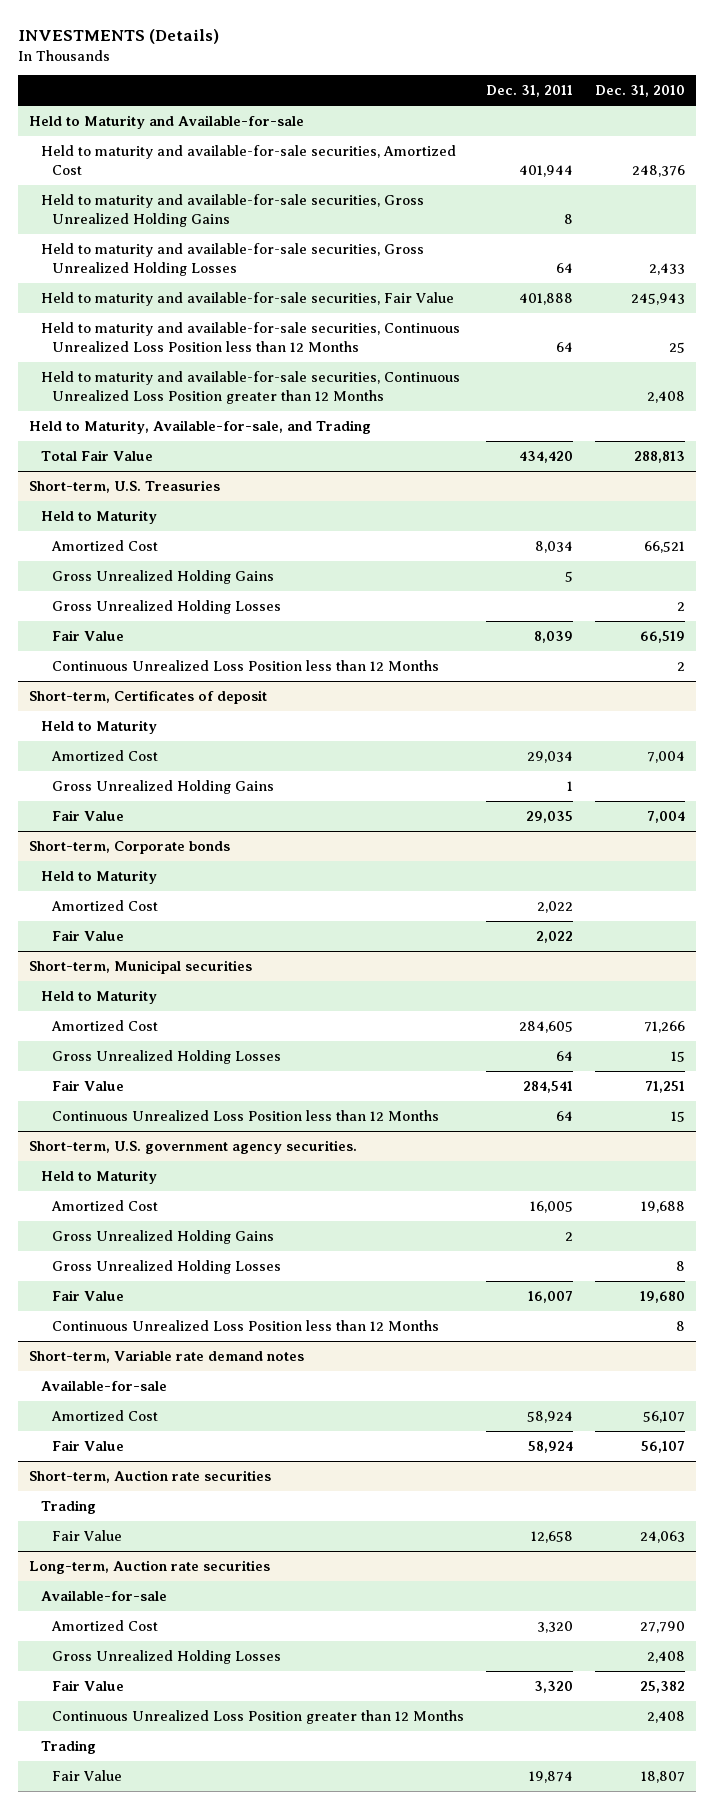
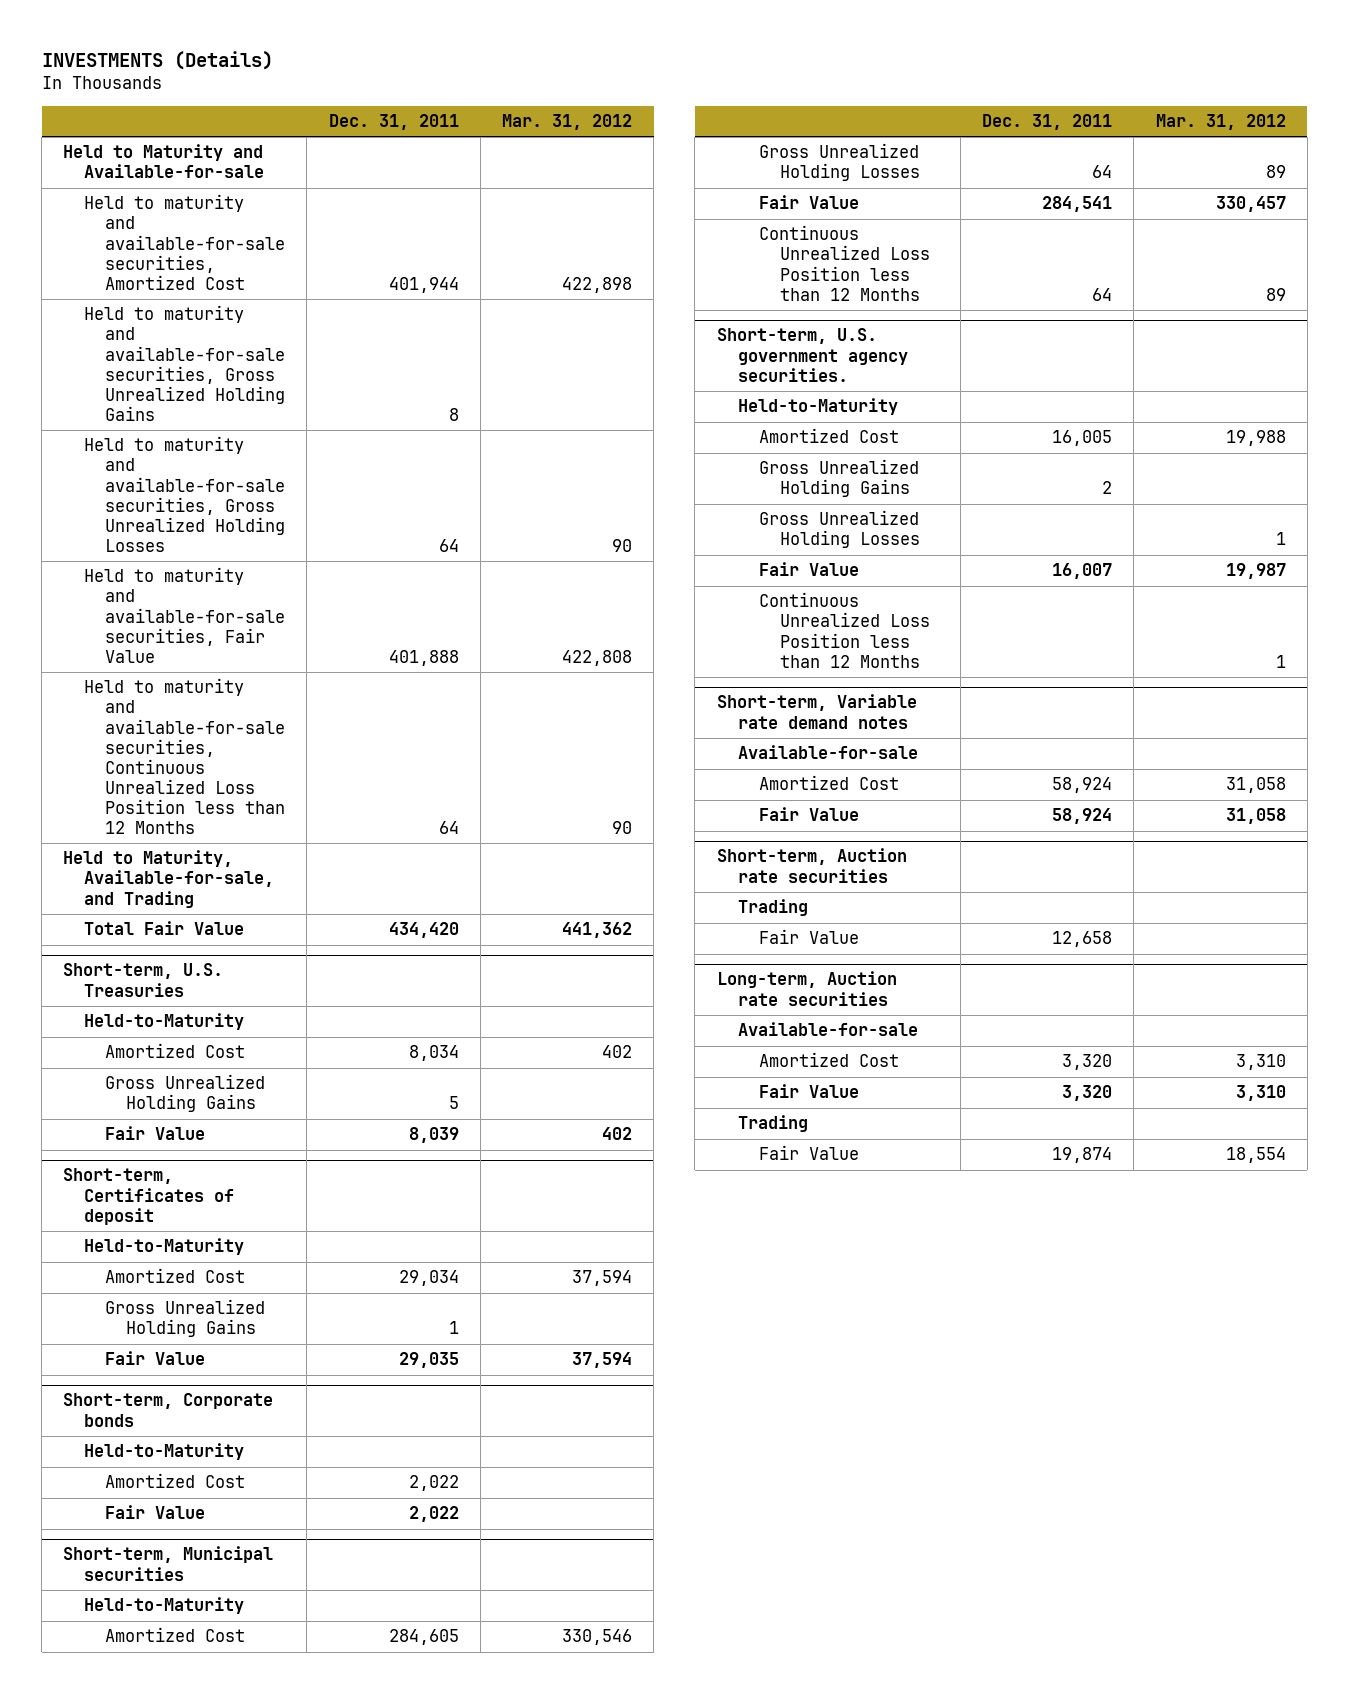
- | Dec. 31, 2011 | Dec. 31, 2010
+ | Dec. 31, 2011 | Mar. 31, 2012
- Held to maturity and available-for-sale securities, Continuous Unrealized Loss Position greater than 12 Months | | 2,408
@ Short-term, U.S. Treasuries
- Held to Maturity
+ Held-to-Maturity
- Gross Unrealized Holding Losses | | 2
- Continuous Unrealized Loss Position less than 12 Months | | 2
@ Short-term, Certificates of deposit
- Held to Maturity
+ Held-to-Maturity
@ Short-term, Corporate bonds
- Held to Maturity
+ Held-to-Maturity
@ Short-term, Municipal securities
- Held to Maturity
+ Held-to-Maturity
@ Short-term, U.S. government agency securities.
- Held to Maturity
+ Held-to-Maturity
@ Long-term, Auction rate securities
- Gross Unrealized Holding Losses | | 2,408
- Continuous Unrealized Loss Position greater than 12 Months | | 2,408

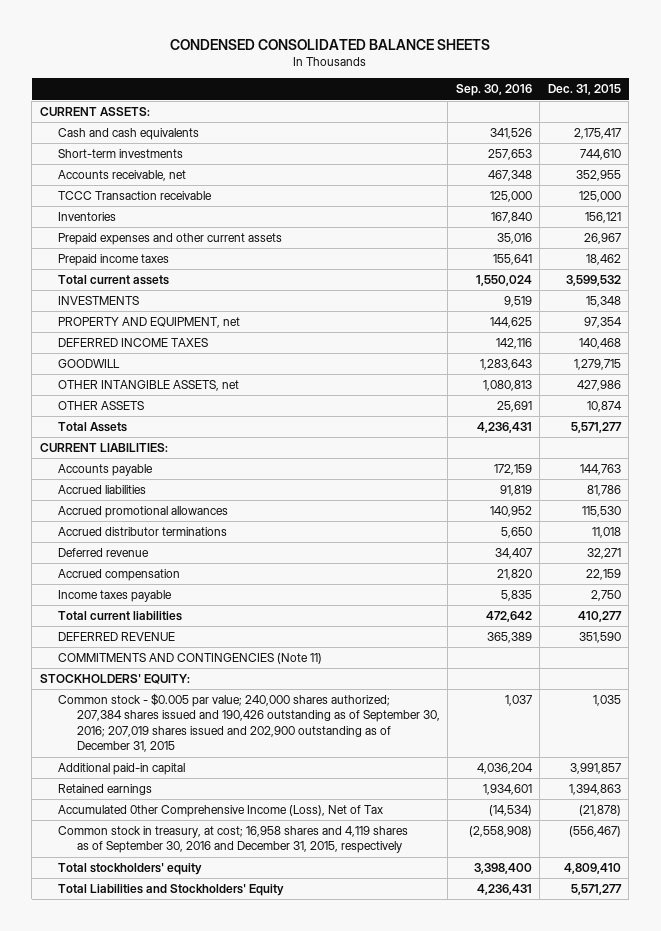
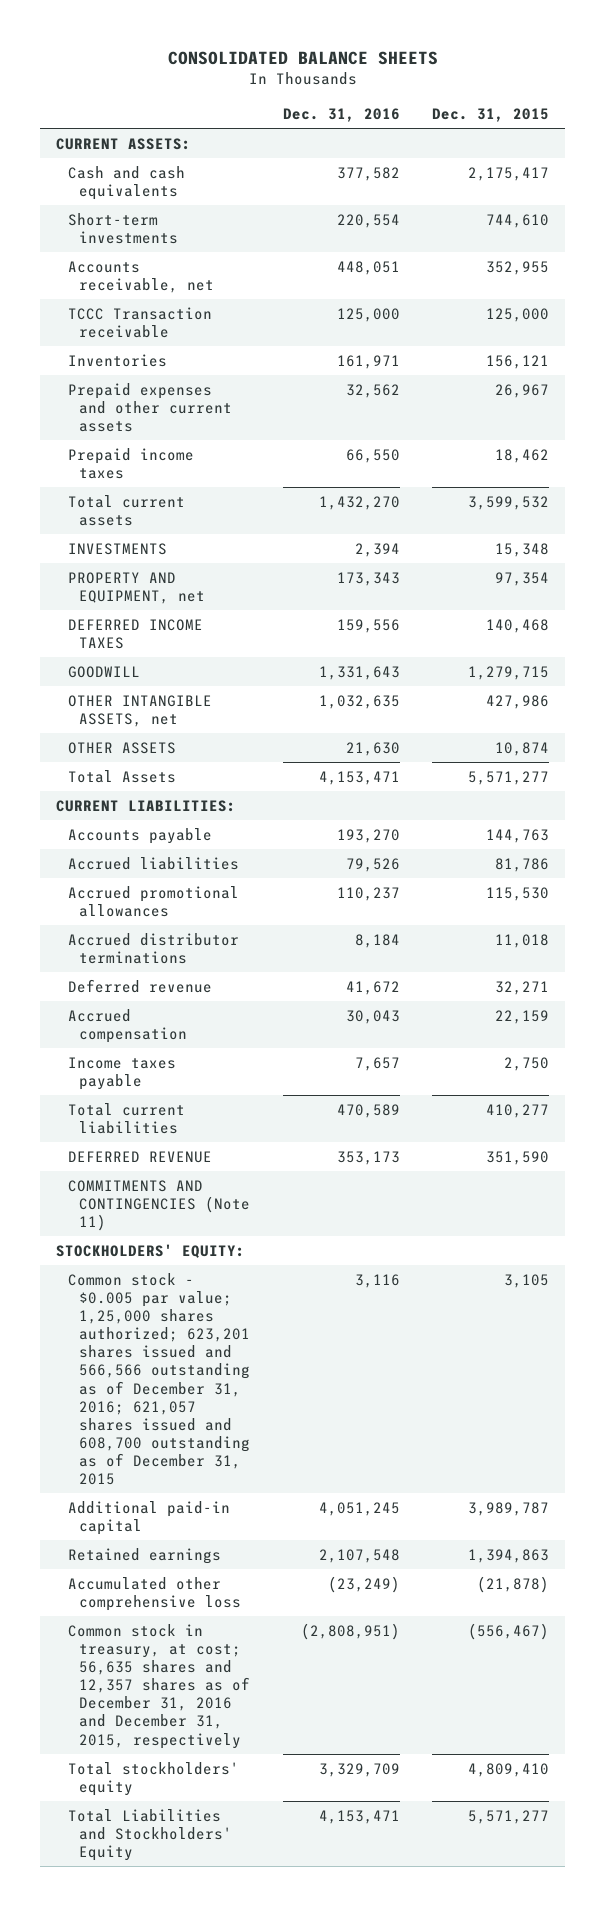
- CONDENSED CONSOLIDATED BALANCE SHEETS
+ CONSOLIDATED BALANCE SHEETS
- | Sep. 30, 2016 | Dec. 31, 2015
+ | Dec. 31, 2016 | Dec. 31, 2015
- Common stock - $0.005 par value; 240,000 shares authorized; 207,384 shares issued and 190,426 outstanding as of September 30, 2016; 207,019 shares issued and 202,900 outstanding as of December 31, 2015 | 1,037 | 1,035
- Additional paid-in capital | 4,036,204 | 3,991,857
+ Common stock - $0.005 par value; 1,25,000 shares authorized; 623,201 shares issued and 566,566 outstanding as of December 31, 2016; 621,057 shares issued and 608,700 outstanding as of December 31, 2015 | 3,116 | 3,105
+ Additional paid-in capital | 4,051,245 | 3,989,787
- Accumulated 0ther Comprehensive Income (Loss), Net of Tax | (14,534) | (21,878)
- Common stock in treasury, at cost; 16,958 shares and 4,119 shares as of September 30, 2016 and December 31, 2015, respectively | (2,558,908) | (556,467)
+ Accumulated other comprehensive loss | (23,249) | (21,878)
+ Common stock in treasury, at cost; 56,635 shares and 12,357 shares as of December 31, 2016 and December 31, 2015, respectively | (2,808,951) | (556,467)

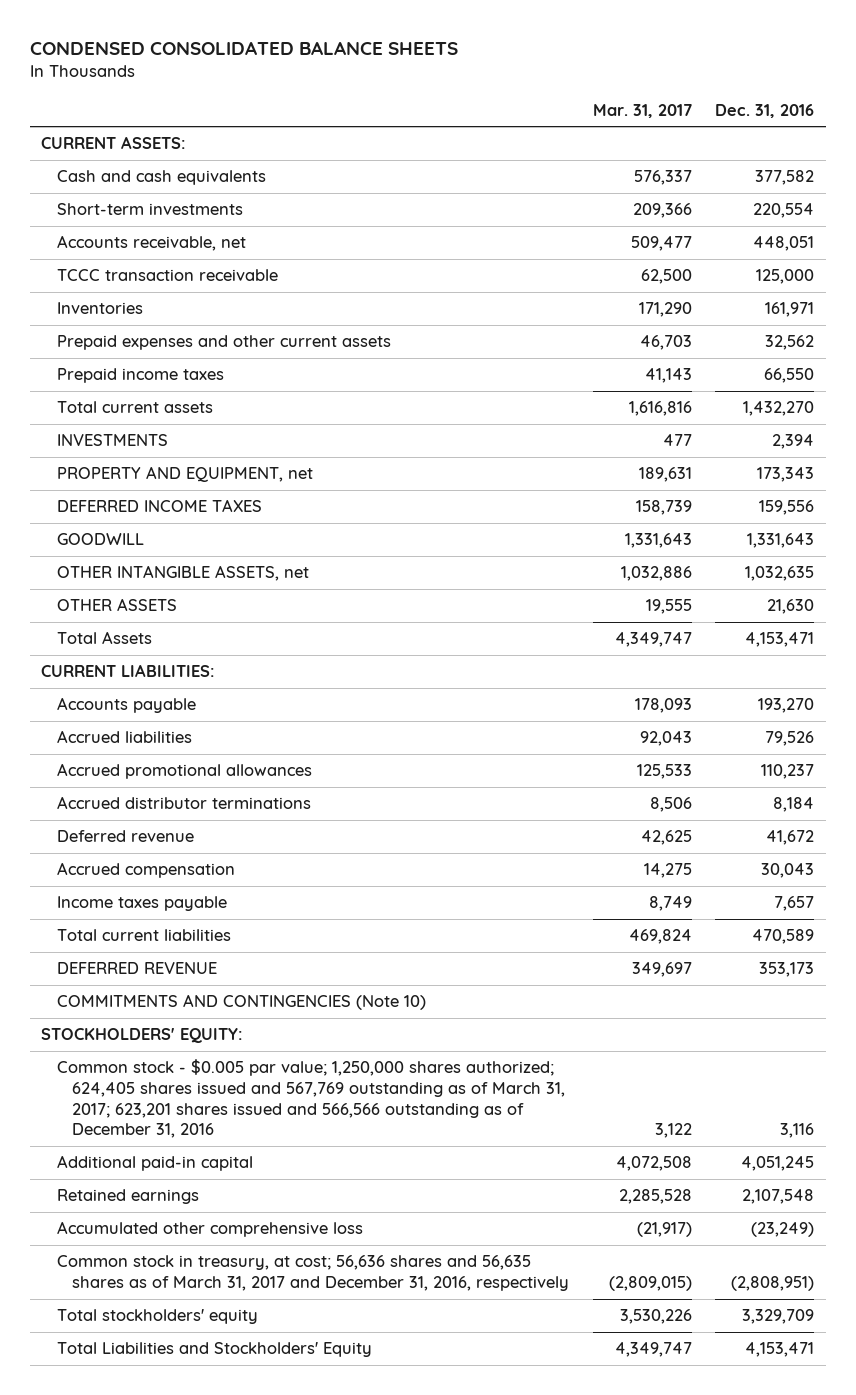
- CONSOLIDATED BALANCE SHEETS
+ CONDENSED CONSOLIDATED BALANCE SHEETS
- | Dec. 31, 2016 | Dec. 31, 2015
+ | Mar. 31, 2017 | Dec. 31, 2016
- TCCC Transaction receivable | 125,000 | 125,000
+ TCCC transaction receivable | 62,500 | 125,000
- COMMITMENTS AND CONTINGENCIES (Note 11)
+ COMMITMENTS AND CONTINGENCIES (Note 10)
- Common stock - $0.005 par value; 1,25,000 shares authorized; 623,201 shares issued and 566,566 outstanding as of December 31, 2016; 621,057 shares issued and 608,700 outstanding as of December 31, 2015 | 3,116 | 3,105
+ Common stock - $0.005 par value; 1,250,000 shares authorized; 624,405 shares issued and 567,769 outstanding as of March 31, 2017; 623,201 shares issued and 566,566 outstanding as of December 31, 2016 | 3,122 | 3,116
- Common stock in treasury, at cost; 56,635 shares and 12,357 shares as of December 31, 2016 and December 31, 2015, respectively | (2,808,951) | (556,467)
+ Common stock in treasury, at cost; 56,636 shares and 56,635 shares as of March 31, 2017 and December 31, 2016, respectively | (2,809,015) | (2,808,951)

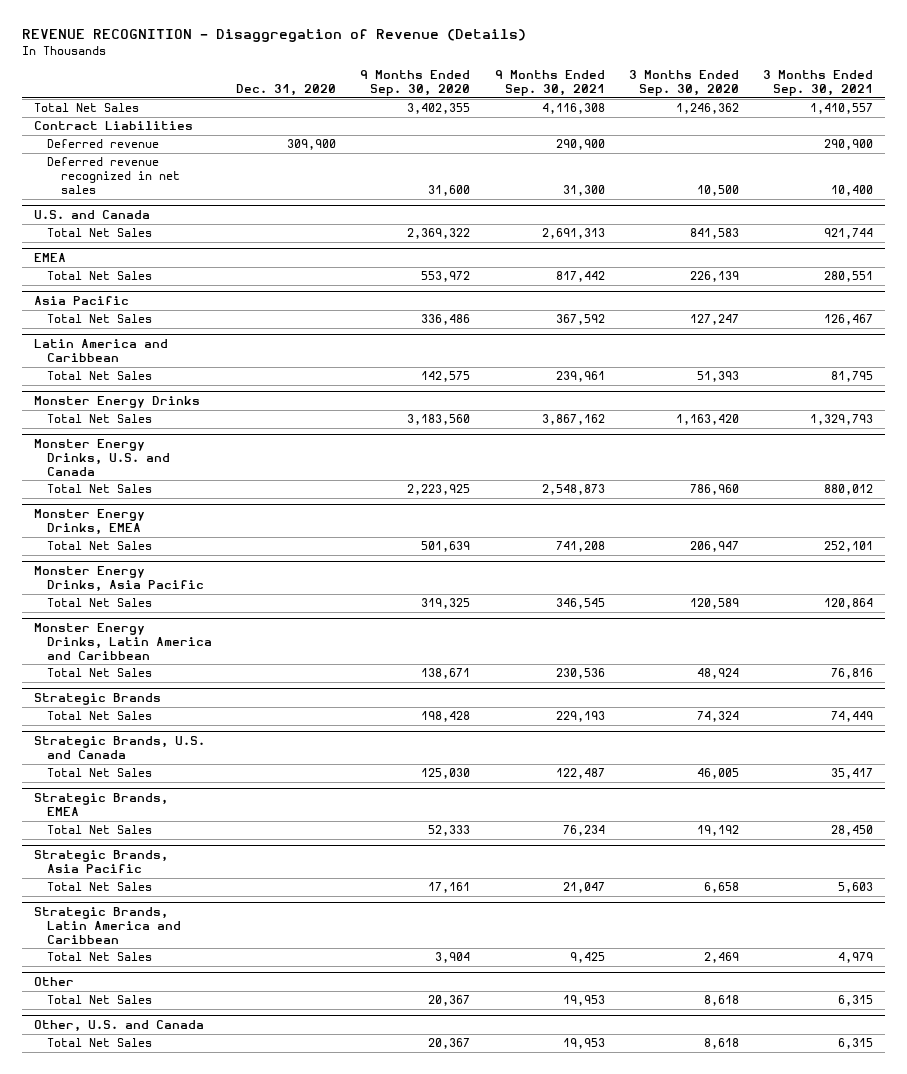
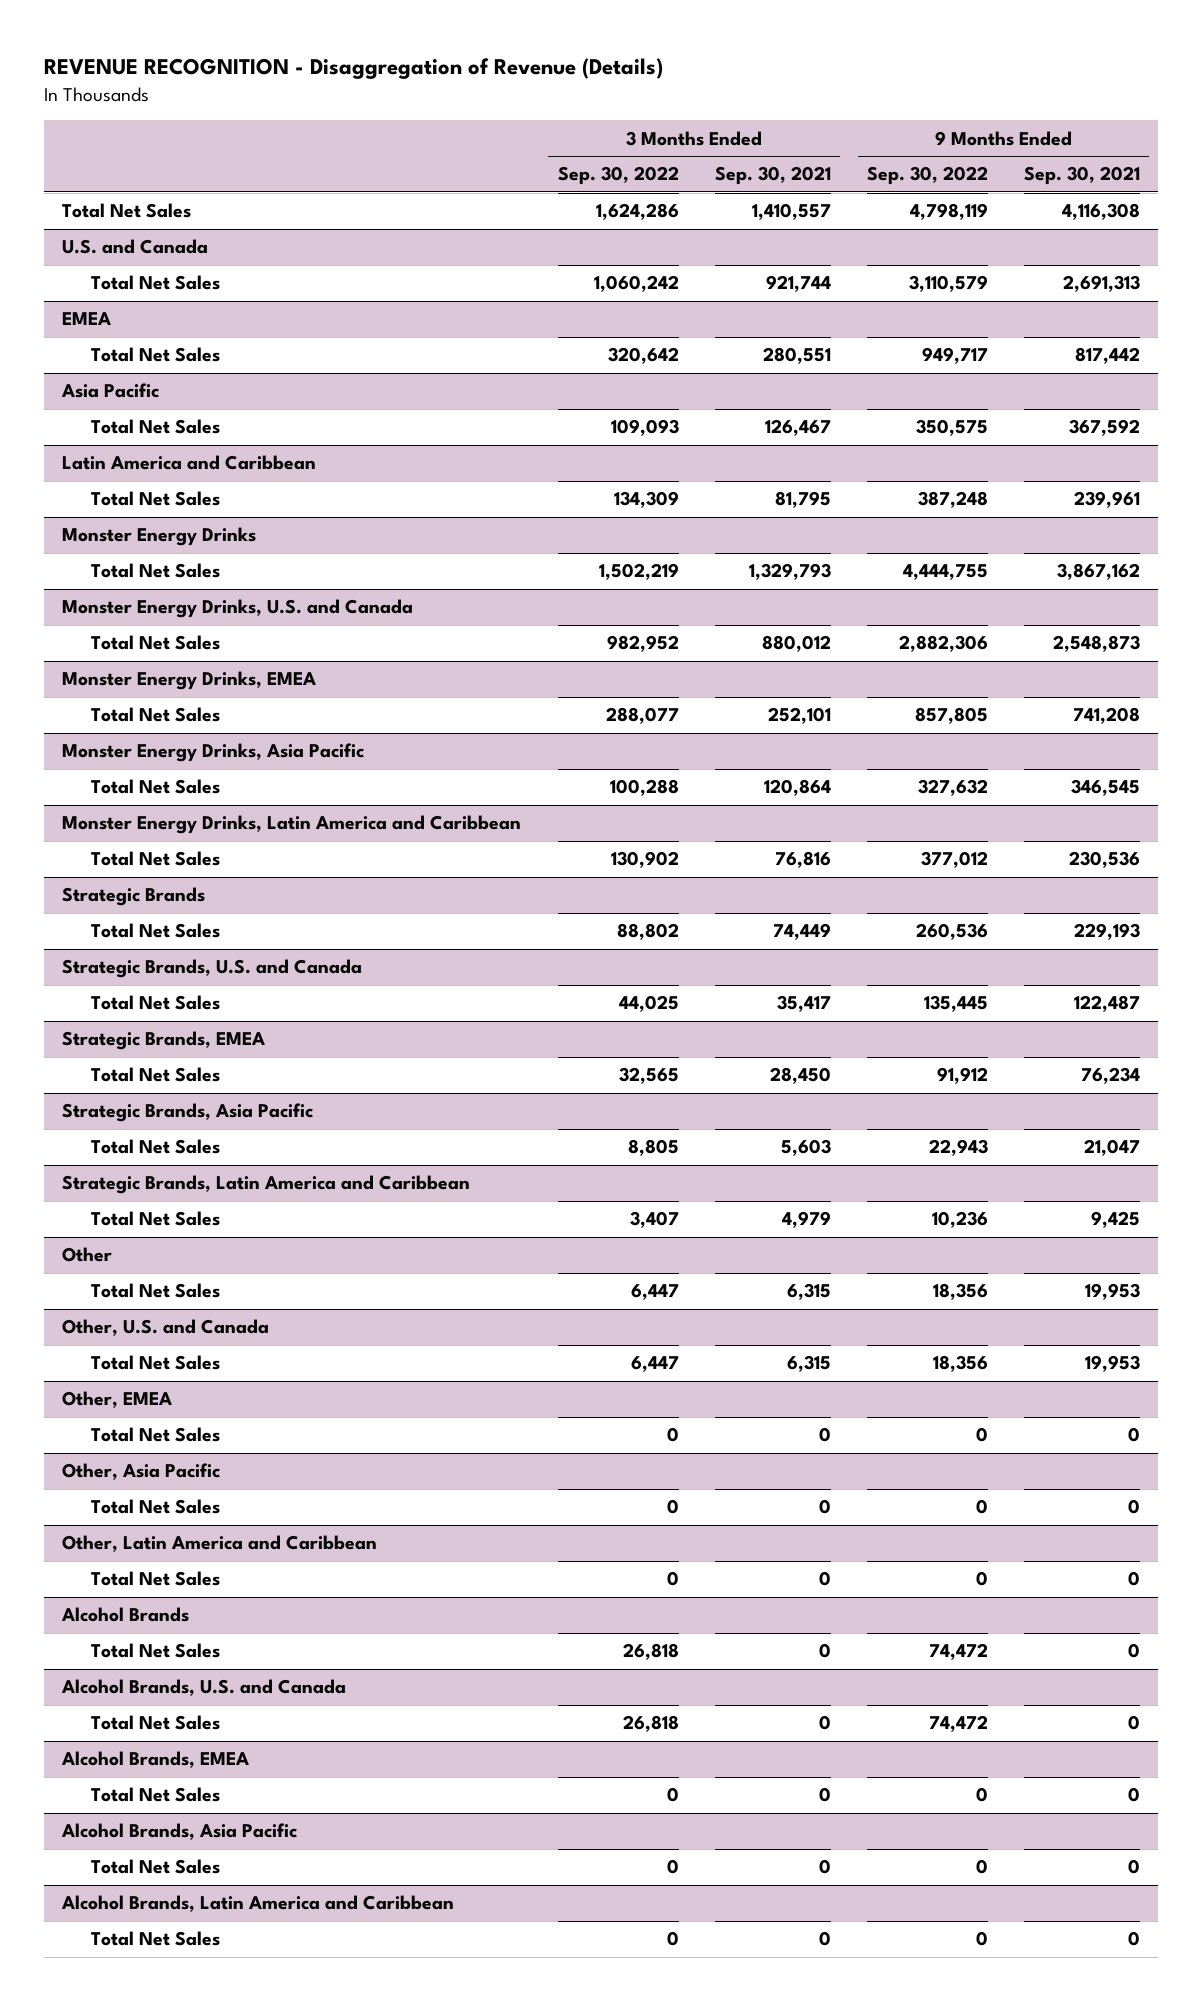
- | Dec. 31, 2020 | 9 Months Ended Sep. 30, 2020 | 9 Months Ended Sep. 30, 2021 | 3 Months Ended Sep. 30, 2020 | 3 Months Ended Sep. 30, 2021
+ | 3 Months Ended Sep. 30, 2022 | 3 Months Ended Sep. 30, 2021 | 9 Months Ended Sep. 30, 2022 | 9 Months Ended Sep. 30, 2021
- Contract Liabilities
- Deferred revenue | 309,900 | | 290,900 | | 290,900
- Deferred revenue recognized in net sales | | 31,600 | 31,300 | 10,500 | 10,400
+ Other, EMEA
+ Total Net Sales | 0 | 0 | 0 | 0
+ Other, Asia Pacific
+ Total Net Sales | 0 | 0 | 0 | 0
+ Other, Latin America and Caribbean
+ Total Net Sales | 0 | 0 | 0 | 0
+ Alcohol Brands
+ Total Net Sales | 26,818 | 0 | 74,472 | 0
+ Alcohol Brands, U.S. and Canada
+ Total Net Sales | 26,818 | 0 | 74,472 | 0
+ Alcohol Brands, EMEA
+ Total Net Sales | 0 | 0 | 0 | 0
+ Alcohol Brands, Asia Pacific
+ Total Net Sales | 0 | 0 | 0 | 0
+ Alcohol Brands, Latin America and Caribbean
+ Total Net Sales | 0 | 0 | 0 | 0

